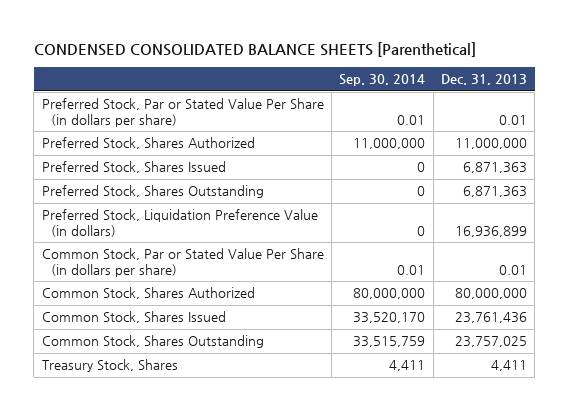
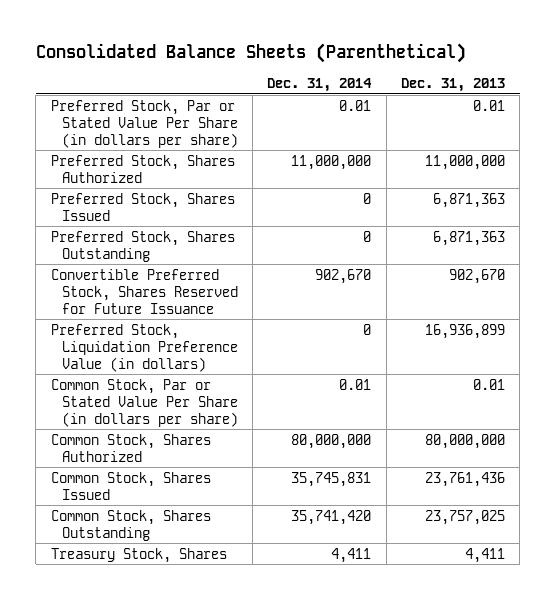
- CONDENSED CONSOLIDATED BALANCE SHEETS [Parenthetical]
+ Consolidated Balance Sheets (Parenthetical)
- | Sep. 30, 2014 | Dec. 31, 2013
+ | Dec. 31, 2014 | Dec. 31, 2013
+ Convertible Preferred Stock, Shares Reserved for Future Issuance | 902,670 | 902,670

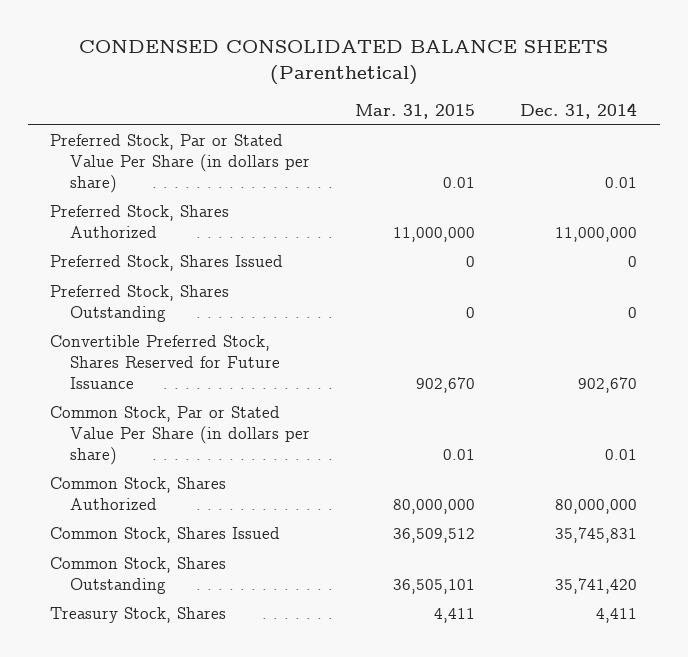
- Consolidated Balance Sheets (Parenthetical)
+ CONDENSED CONSOLIDATED BALANCE SHEETS (Parenthetical)
- | Dec. 31, 2014 | Dec. 31, 2013
+ | Mar. 31, 2015 | Dec. 31, 2014
- Preferred Stock, Liquidation Preference Value (in dollars) | 0 | 16,936,899

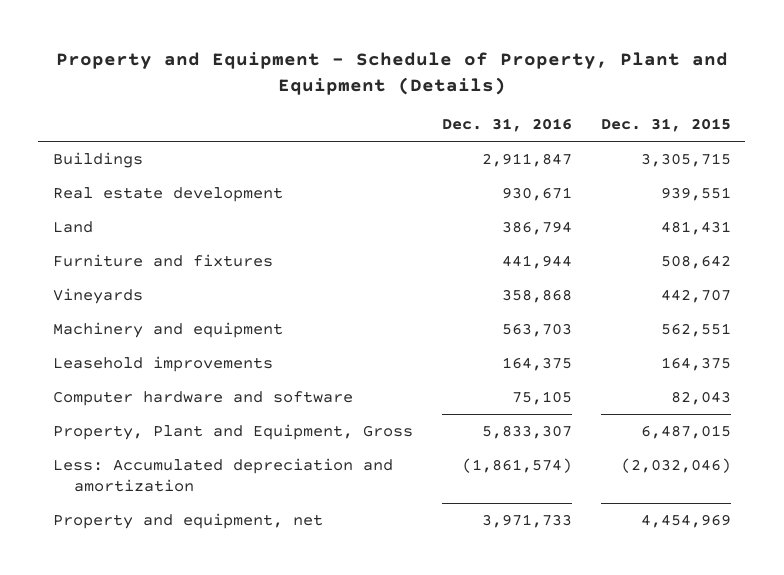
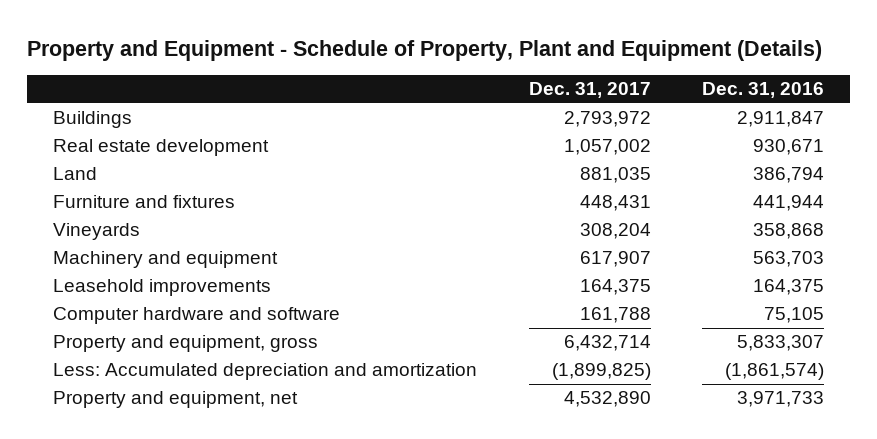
- | Dec. 31, 2016 | Dec. 31, 2015
+ | Dec. 31, 2017 | Dec. 31, 2016
- Property, Plant and Equipment, Gross | 5,833,307 | 6,487,015
+ Property and equipment, gross | 6,432,714 | 5,833,307

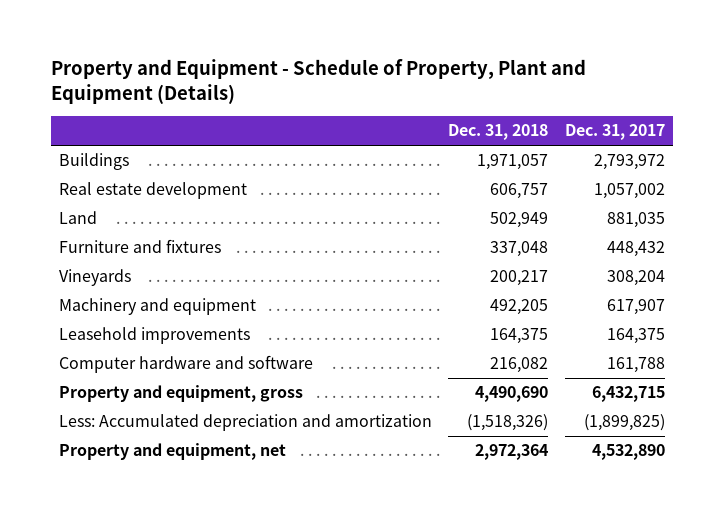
- | Dec. 31, 2017 | Dec. 31, 2016
+ | Dec. 31, 2018 | Dec. 31, 2017
- Furniture and fixtures | 448,431 | 441,944
+ Furniture and fixtures | 337,048 | 448,432
- Property and equipment, gross | 6,432,714 | 5,833,307
+ Property and equipment, gross | 4,490,690 | 6,432,715

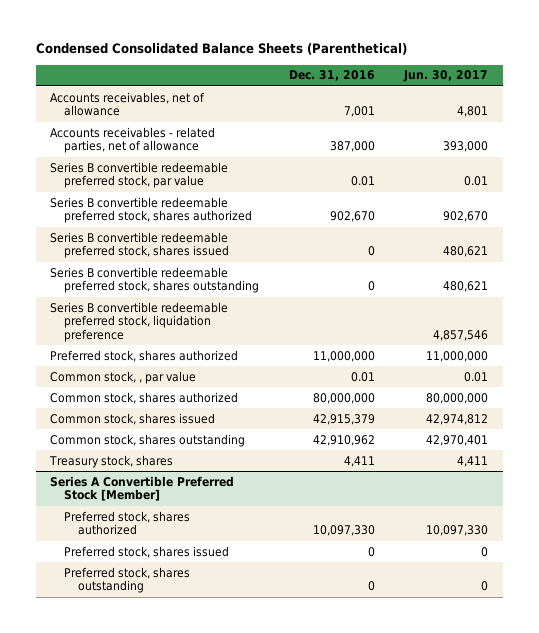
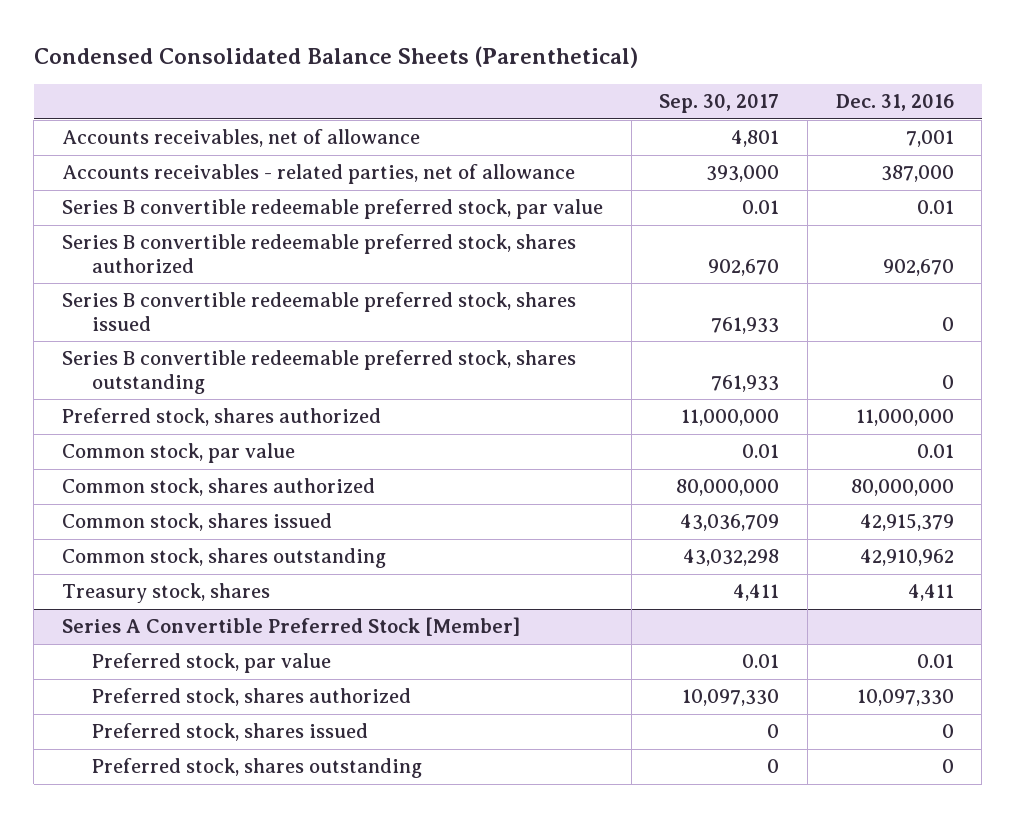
- | Dec. 31, 2016 | Jun. 30, 2017
+ | Sep. 30, 2017 | Dec. 31, 2016
- Series B convertible redeemable preferred stock, liquidation preference | | 4,857,546
- Common stock, , par value | 0.01 | 0.01
+ Common stock, par value | 0.01 | 0.01
@ Series A Convertible Preferred Stock [Member]
+ Preferred stock, par value | 0.01 | 0.01

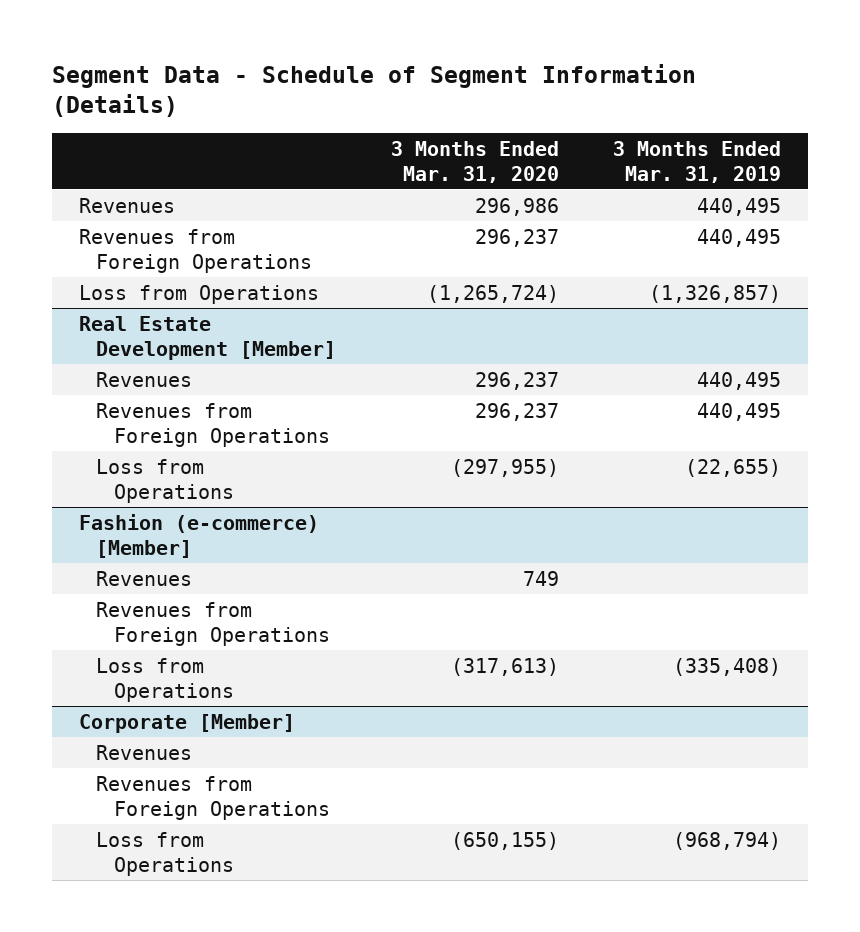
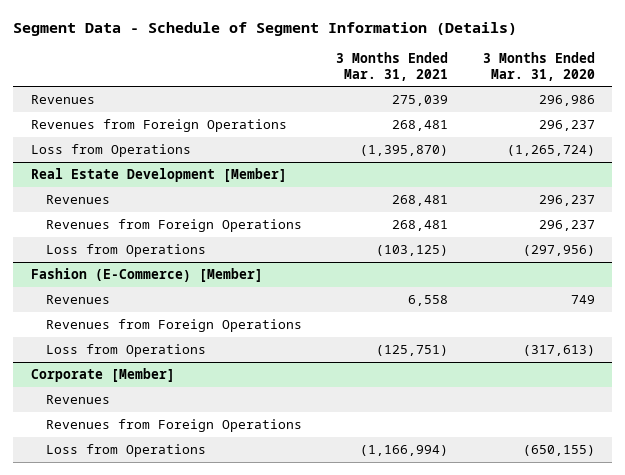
- | 3 Months Ended Mar. 31, 2020 | 3 Months Ended Mar. 31, 2019
+ | 3 Months Ended Mar. 31, 2021 | 3 Months Ended Mar. 31, 2020
@ Real Estate Development [Member]
- Loss from Operations | (297,955) | (22,655)
- Fashion (e-commerce) [Member]
@ Real Estate Development [Member]
+ Loss from Operations | (103,125) | (297,956)
+ Fashion (E-Commerce) [Member]

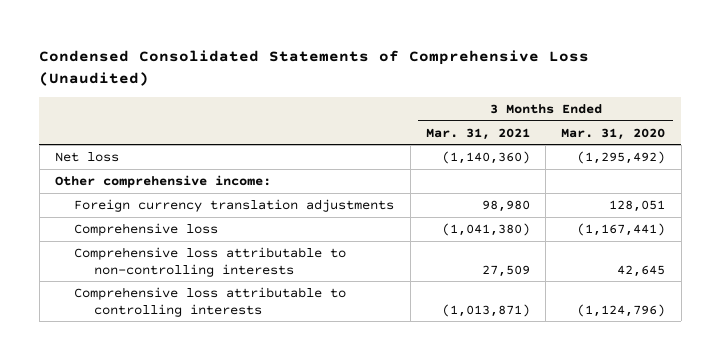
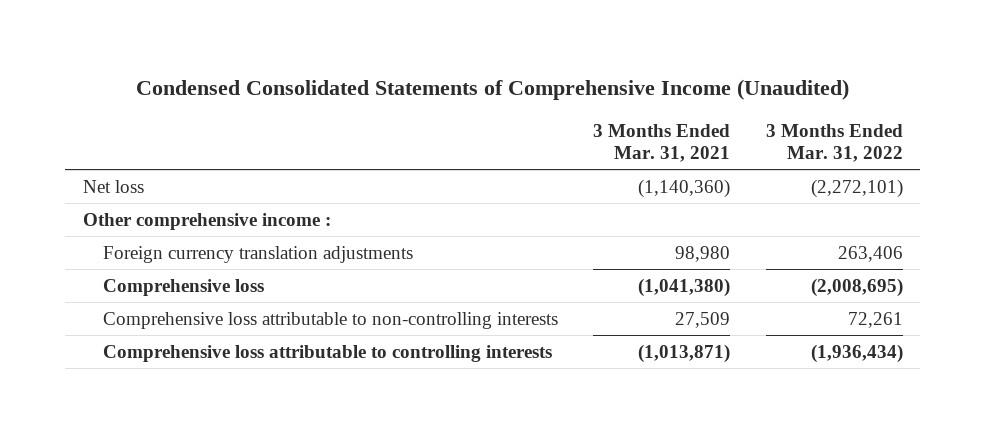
- Condensed Consolidated Statements of Comprehensive Loss (Unaudited)
+ Condensed Consolidated Statements of Comprehensive Income (Unaudited)
- | 3 Months Ended Mar. 31, 2021 | 3 Months Ended Mar. 31, 2020
+ | 3 Months Ended Mar. 31, 2021 | 3 Months Ended Mar. 31, 2022
- Other comprehensive income:
+ Other comprehensive income :

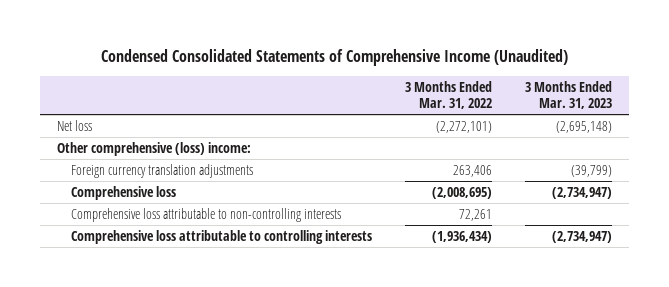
- | 3 Months Ended Mar. 31, 2021 | 3 Months Ended Mar. 31, 2022
+ | 3 Months Ended Mar. 31, 2022 | 3 Months Ended Mar. 31, 2023
- Other comprehensive income :
+ Other comprehensive (loss) income:

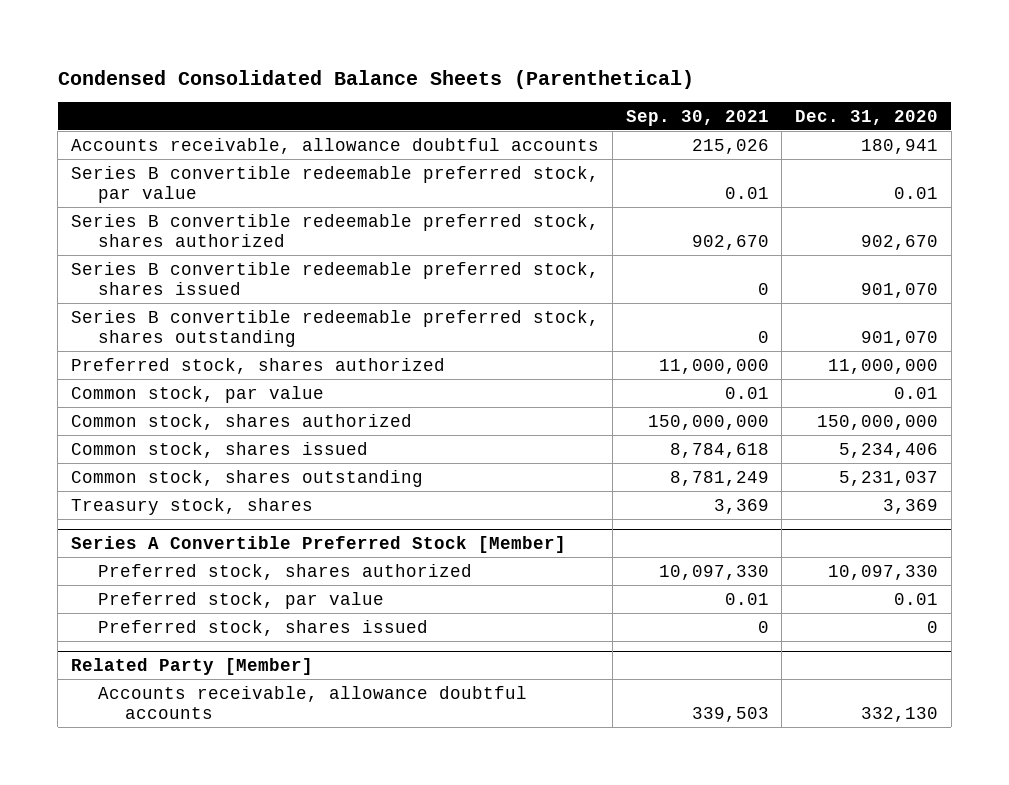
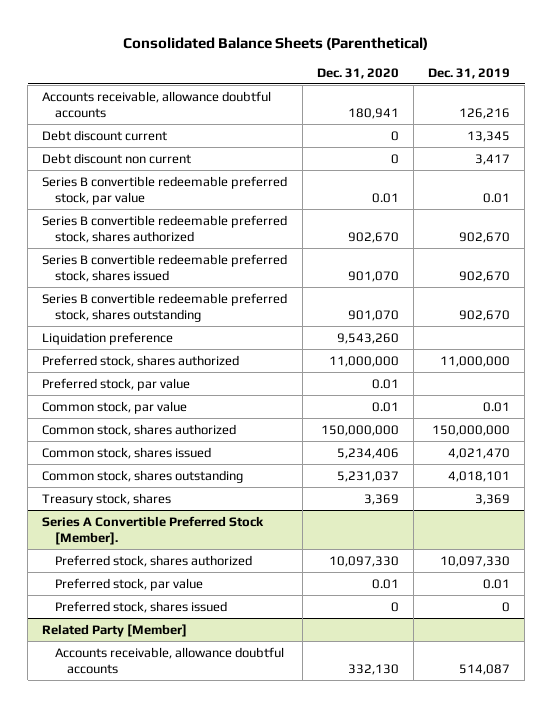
- Condensed Consolidated Balance Sheets (Parenthetical)
+ Consolidated Balance Sheets (Parenthetical)
- | Sep. 30, 2021 | Dec. 31, 2020
+ | Dec. 31, 2020 | Dec. 31, 2019
+ Debt discount current | 0 | 13,345
+ Debt discount non current | 0 | 3,417
+ Liquidation preference | 9,543,260 |
+ Preferred stock, par value | 0.01 |
- Series A Convertible Preferred Stock [Member]
+ Series A Convertible Preferred Stock [Member].

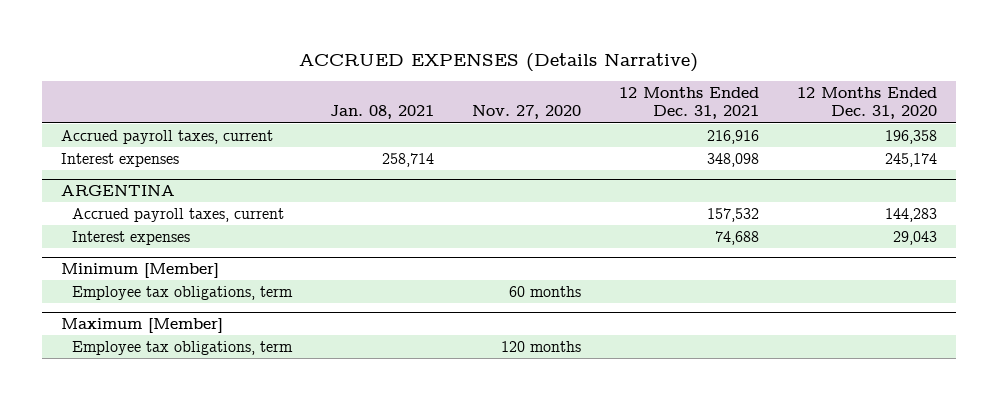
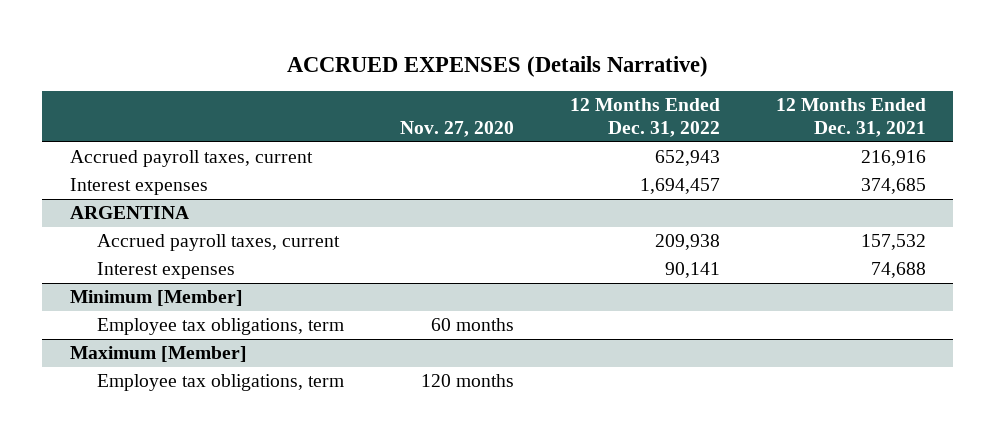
- | Jan. 08, 2021 | Nov. 27, 2020 | 12 Months Ended Dec. 31, 2021 | 12 Months Ended Dec. 31, 2020
+ | Nov. 27, 2020 | 12 Months Ended Dec. 31, 2022 | 12 Months Ended Dec. 31, 2021
- Interest expenses | 258,714 | | 348,098 | 245,174
+ Interest expenses | | 1,694,457 | 374,685

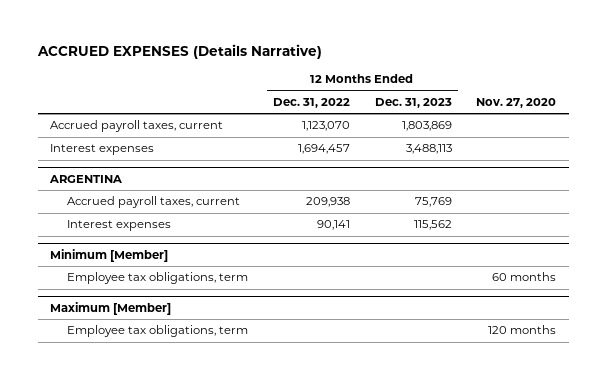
- | Nov. 27, 2020 | 12 Months Ended Dec. 31, 2022 | 12 Months Ended Dec. 31, 2021
+ | 12 Months Ended Dec. 31, 2022 | 12 Months Ended Dec. 31, 2023 | Nov. 27, 2020
- Accrued payroll taxes, current | | 652,943 | 216,916
+ Accrued payroll taxes, current | 1,123,070 | 1,803,869 |

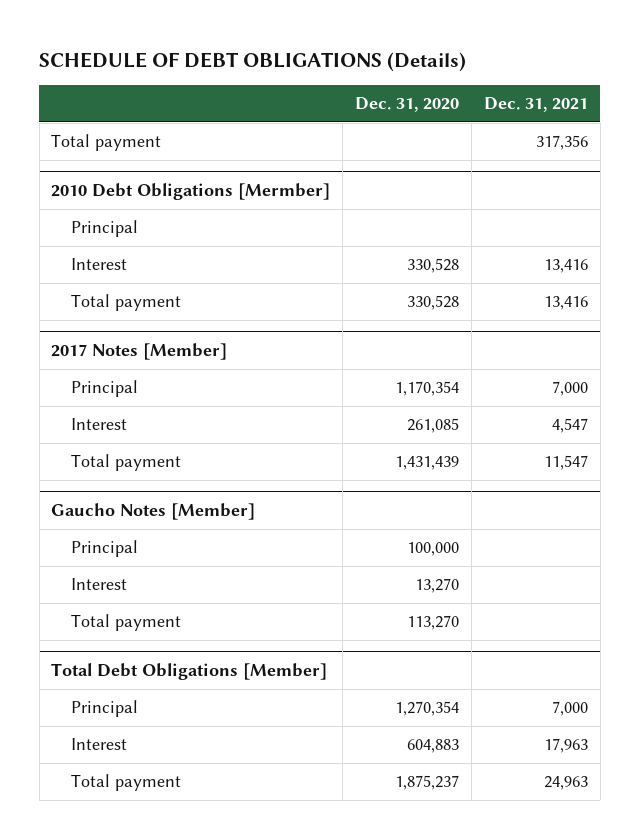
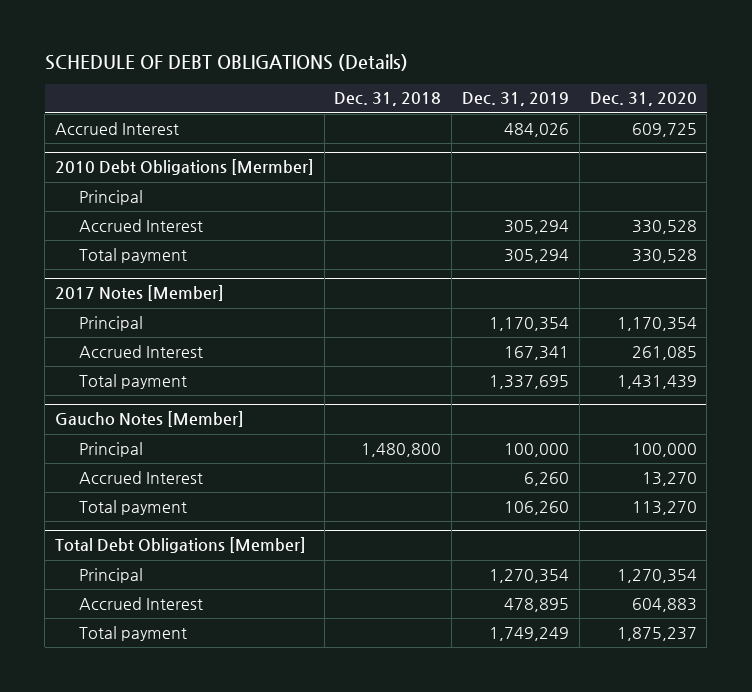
- | Dec. 31, 2020 | Dec. 31, 2021
+ | Dec. 31, 2018 | Dec. 31, 2019 | Dec. 31, 2020
- Total payment | | 317,356
+ Accrued Interest | | 484,026 | 609,725
@ 2010 Debt Obligations [Mermber]
- Interest | 330,528 | 13,416
+ Accrued Interest | | 305,294 | 330,528
@ 2017 Notes [Member]
- Interest | 261,085 | 4,547
+ Accrued Interest | | 167,341 | 261,085
@ Gaucho Notes [Member]
- Interest | 13,270 |
+ Accrued Interest | | 6,260 | 13,270
@ Total Debt Obligations [Member]
- Interest | 604,883 | 17,963
+ Accrued Interest | | 478,895 | 604,883

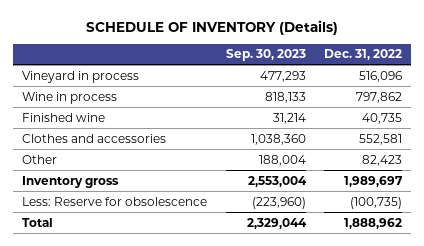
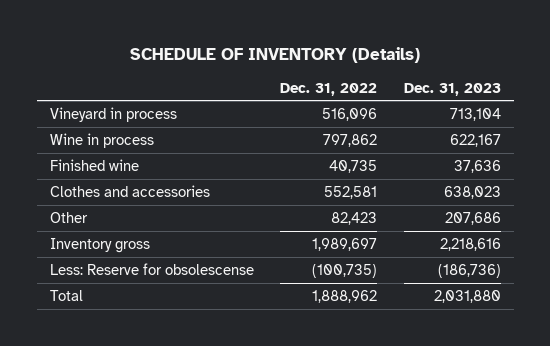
- | Sep. 30, 2023 | Dec. 31, 2022
+ | Dec. 31, 2022 | Dec. 31, 2023
- Less: Reserve for obsolescence | (223,960) | (100,735)
+ Less: Reserve for obsolescense | (100,735) | (186,736)

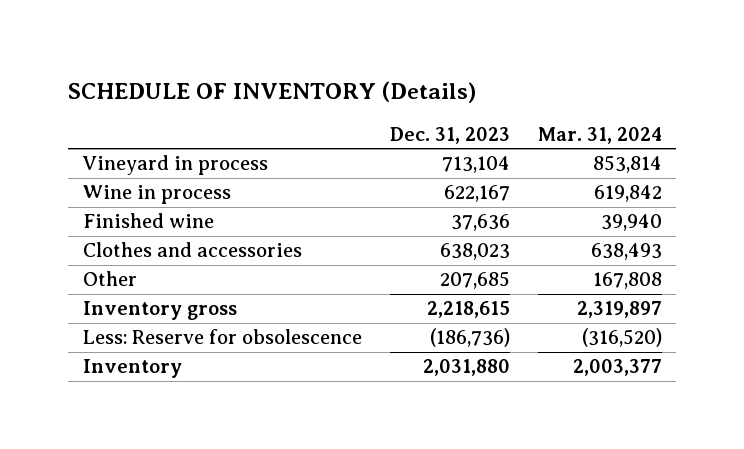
- | Dec. 31, 2022 | Dec. 31, 2023
+ | Dec. 31, 2023 | Mar. 31, 2024
- Other | 82,423 | 207,686
- Inventory gross | 1,989,697 | 2,218,616
- Less: Reserve for obsolescense | (100,735) | (186,736)
- Total | 1,888,962 | 2,031,880
+ Other | 207,685 | 167,808
+ Inventory gross | 2,218,615 | 2,319,897
+ Less: Reserve for obsolescence | (186,736) | (316,520)
+ Inventory | 2,031,880 | 2,003,377

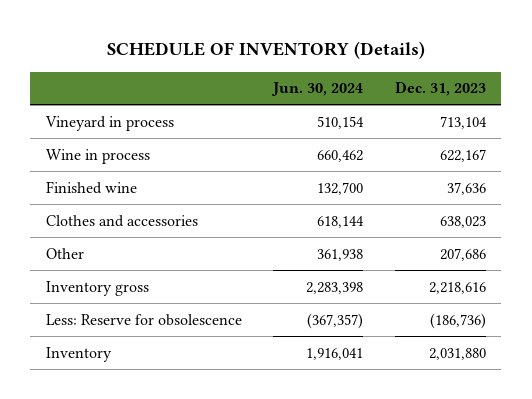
- | Dec. 31, 2023 | Mar. 31, 2024
+ | Jun. 30, 2024 | Dec. 31, 2023
- Other | 207,685 | 167,808
- Inventory gross | 2,218,615 | 2,319,897
+ Other | 361,938 | 207,686
+ Inventory gross | 2,283,398 | 2,218,616

